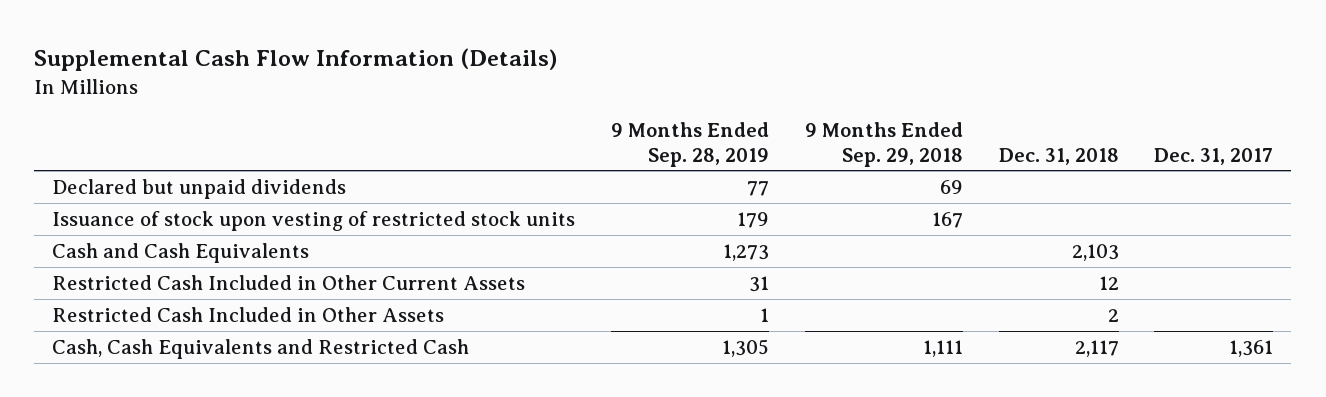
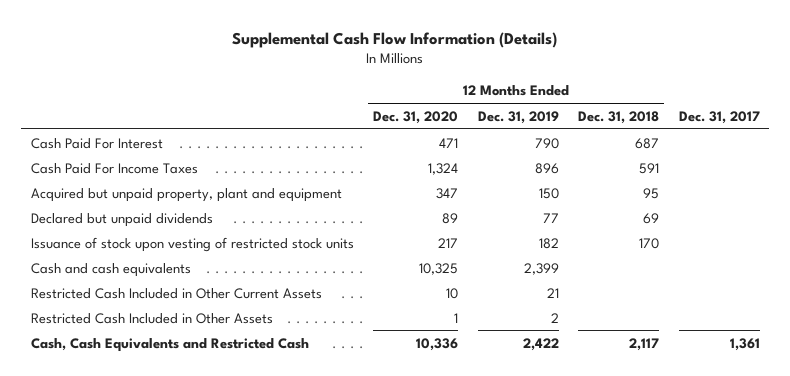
- | 9 Months Ended Sep. 28, 2019 | 9 Months Ended Sep. 29, 2018 | Dec. 31, 2018 | Dec. 31, 2017
+ | 12 Months Ended Dec. 31, 2020 | 12 Months Ended Dec. 31, 2019 | 12 Months Ended Dec. 31, 2018 | Dec. 31, 2017
+ Cash Paid For Interest | 471 | 790 | 687 |
+ Cash Paid For Income Taxes | 1,324 | 896 | 591 |
+ Acquired but unpaid property, plant and equipment | 347 | 150 | 95 |
- Cash and Cash Equivalents | 1,273 | | 2,103 |
+ Cash and cash equivalents | 10,325 | 2,399 | |

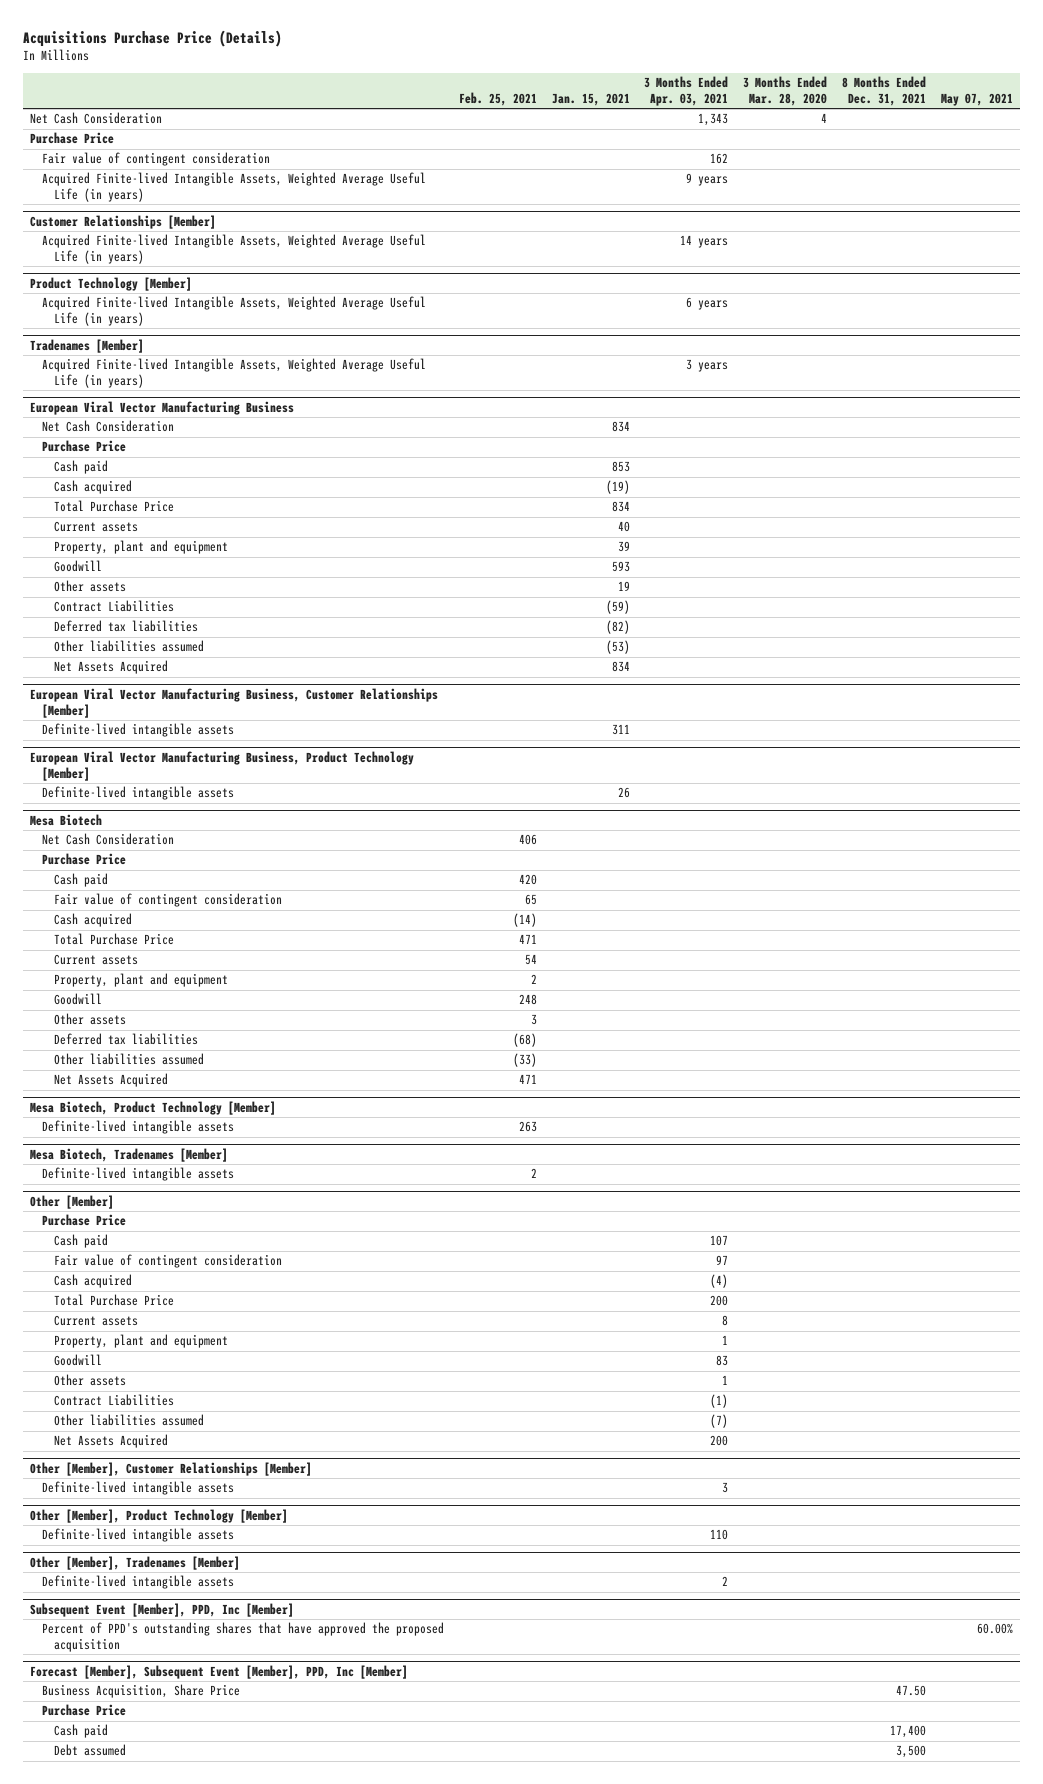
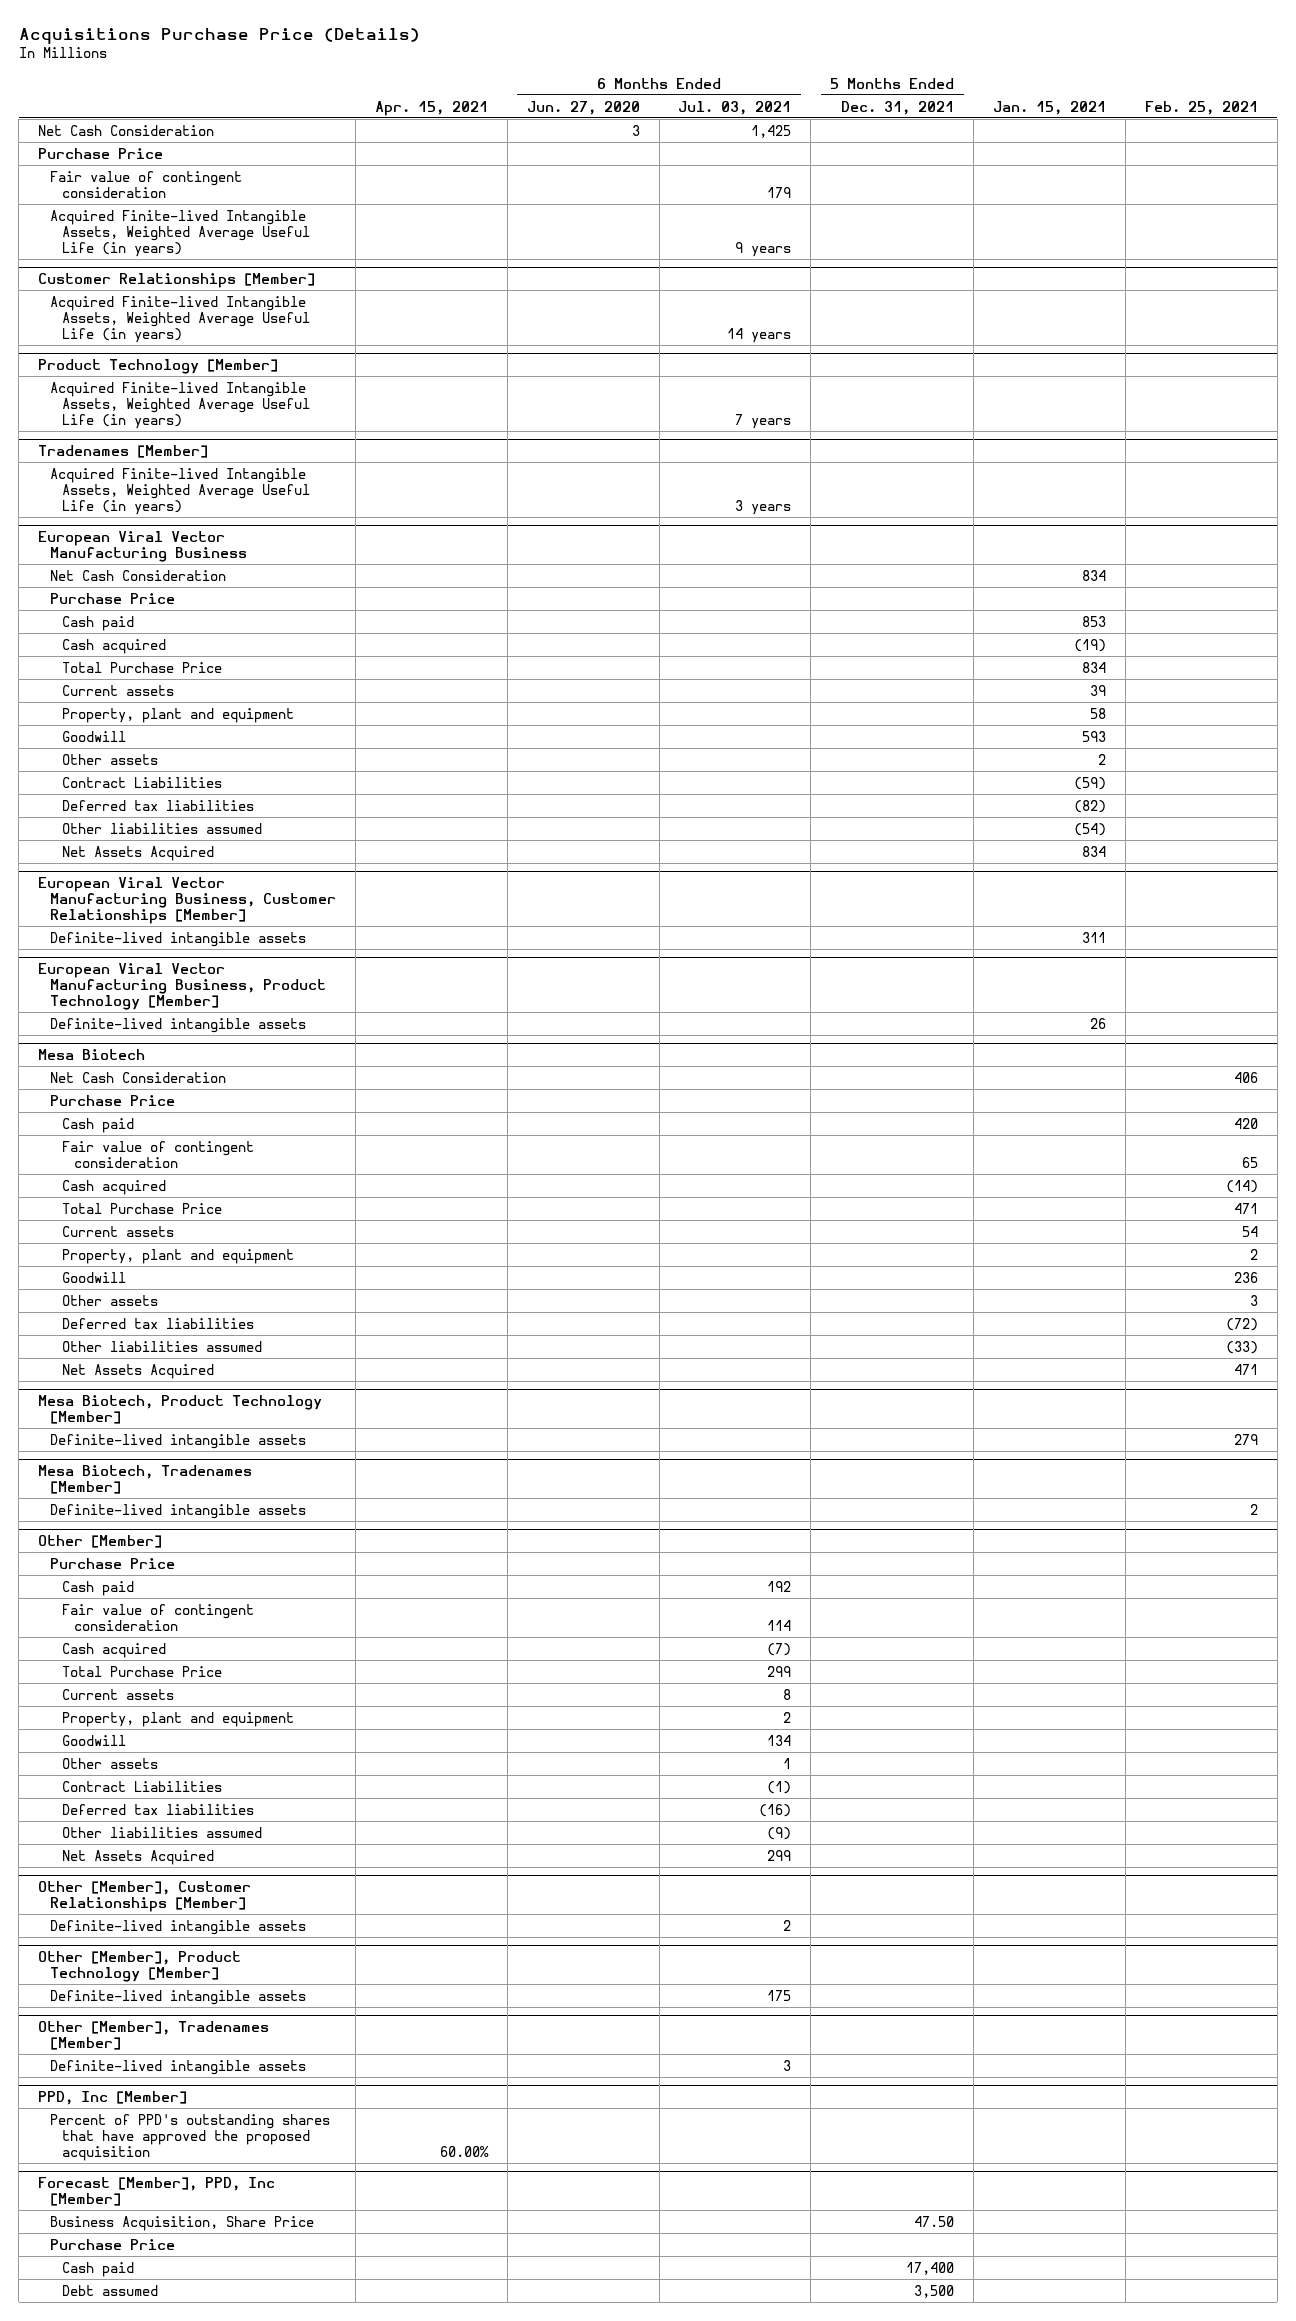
- | Feb. 25, 2021 | Jan. 15, 2021 | 3 Months Ended Apr. 03, 2021 | 3 Months Ended Mar. 28, 2020 | 8 Months Ended Dec. 31, 2021 | May 07, 2021
+ | Apr. 15, 2021 | 6 Months Ended Jun. 27, 2020 | 6 Months Ended Jul. 03, 2021 | 5 Months Ended Dec. 31, 2021 | Jan. 15, 2021 | Feb. 25, 2021
@ European Viral Vector Manufacturing Business
- Current assets | | 40 | | | |
- Property, plant and equipment | | 39 | | | |
+ Current assets | | | | | 39 |
+ Property, plant and equipment | | | | | 58 |
- Other assets | | 19 | | | |
+ Other assets | | | | | 2 |
- Other liabilities assumed | | (53) | | | |
+ Other liabilities assumed | | | | | (54) |
@ Mesa Biotech
- Goodwill | 248 | | | | |
+ Goodwill | | | | | | 236
- Deferred tax liabilities | (68) | | | | |
+ Deferred tax liabilities | | | | | | (72)
@ Mesa Biotech, Product Technology [Member]
- Definite-lived intangible assets | 263 | | | | |
+ Definite-lived intangible assets | | | | | | 279
@ Other [Member]
+ Deferred tax liabilities | | | (16) | | |
- Subsequent Event [Member], PPD, Inc [Member]
+ PPD, Inc [Member]
- Forecast [Member], Subsequent Event [Member], PPD, Inc [Member]
+ Forecast [Member], PPD, Inc [Member]

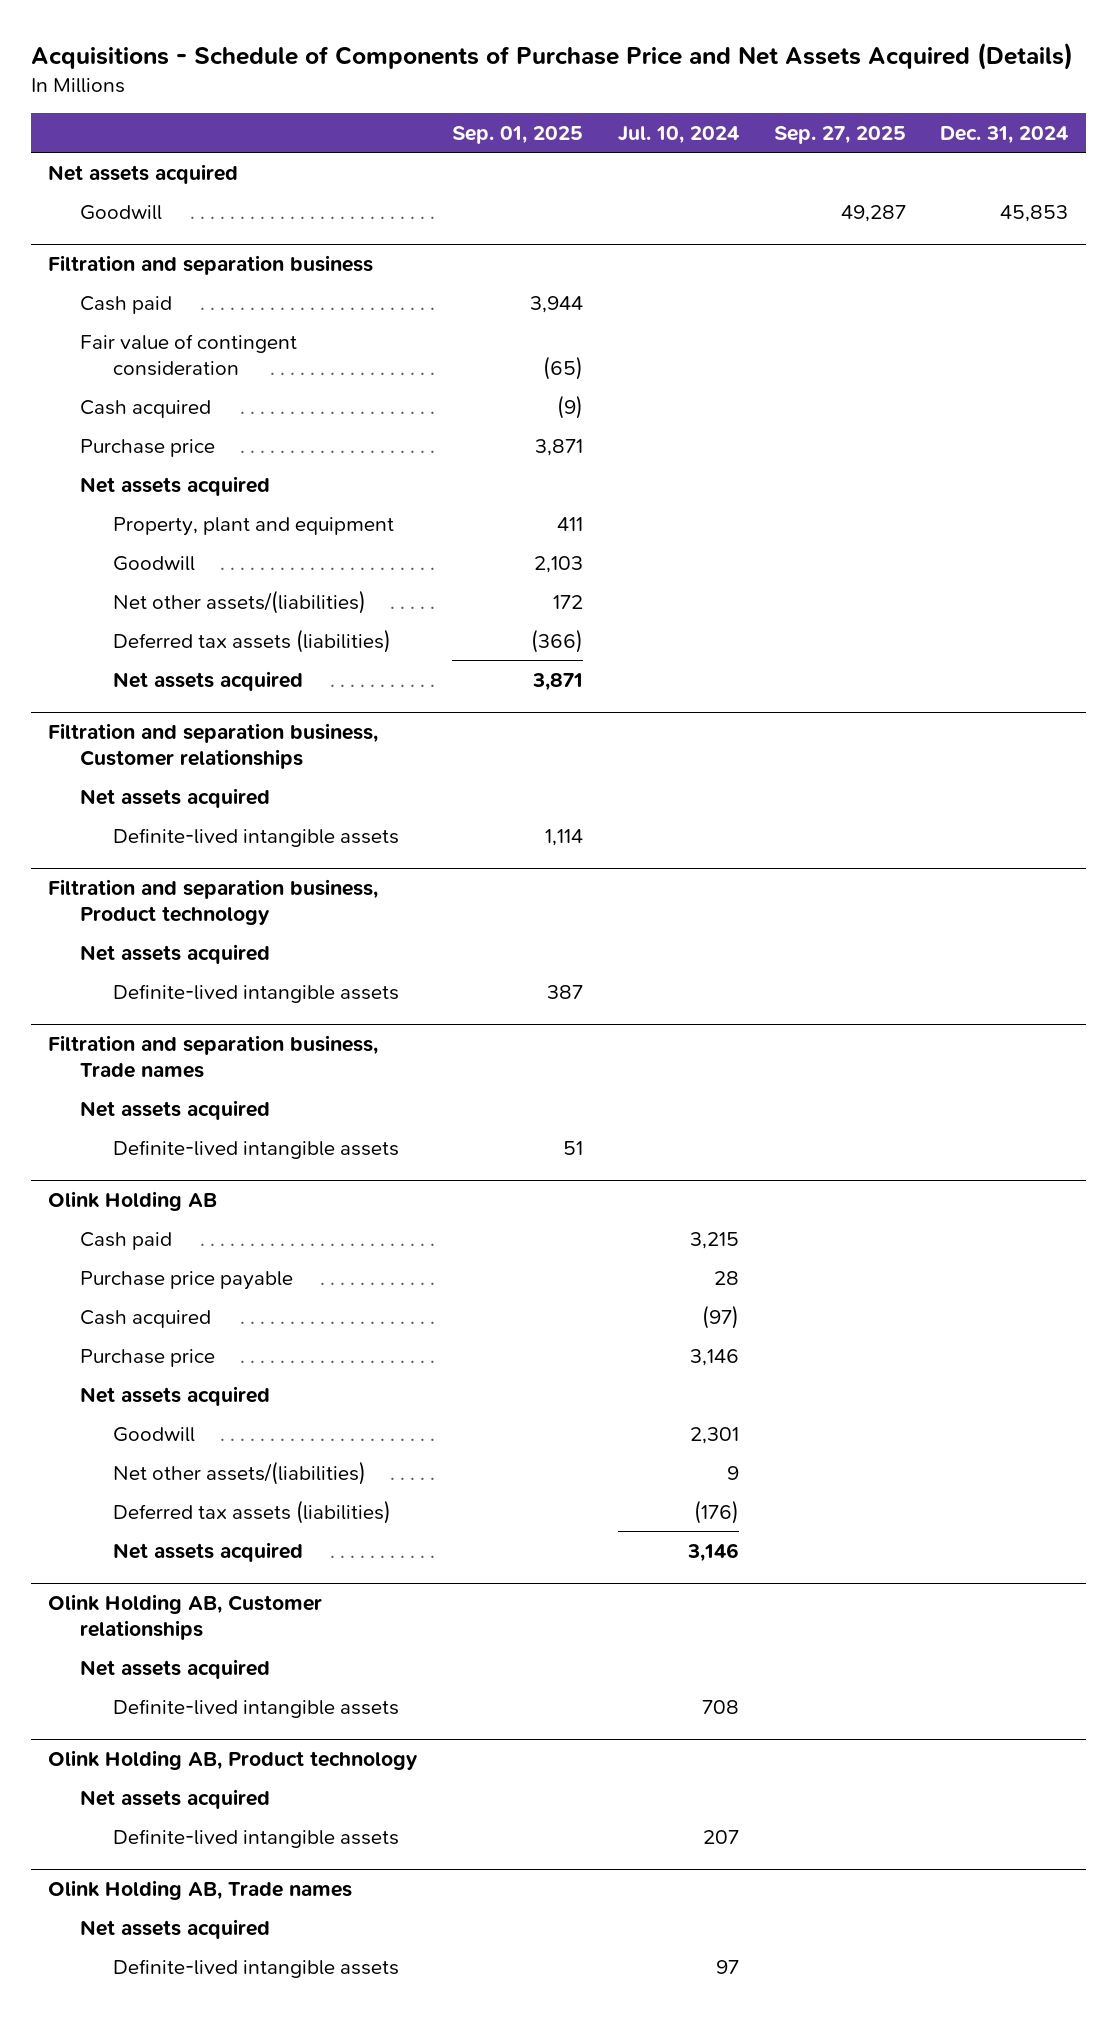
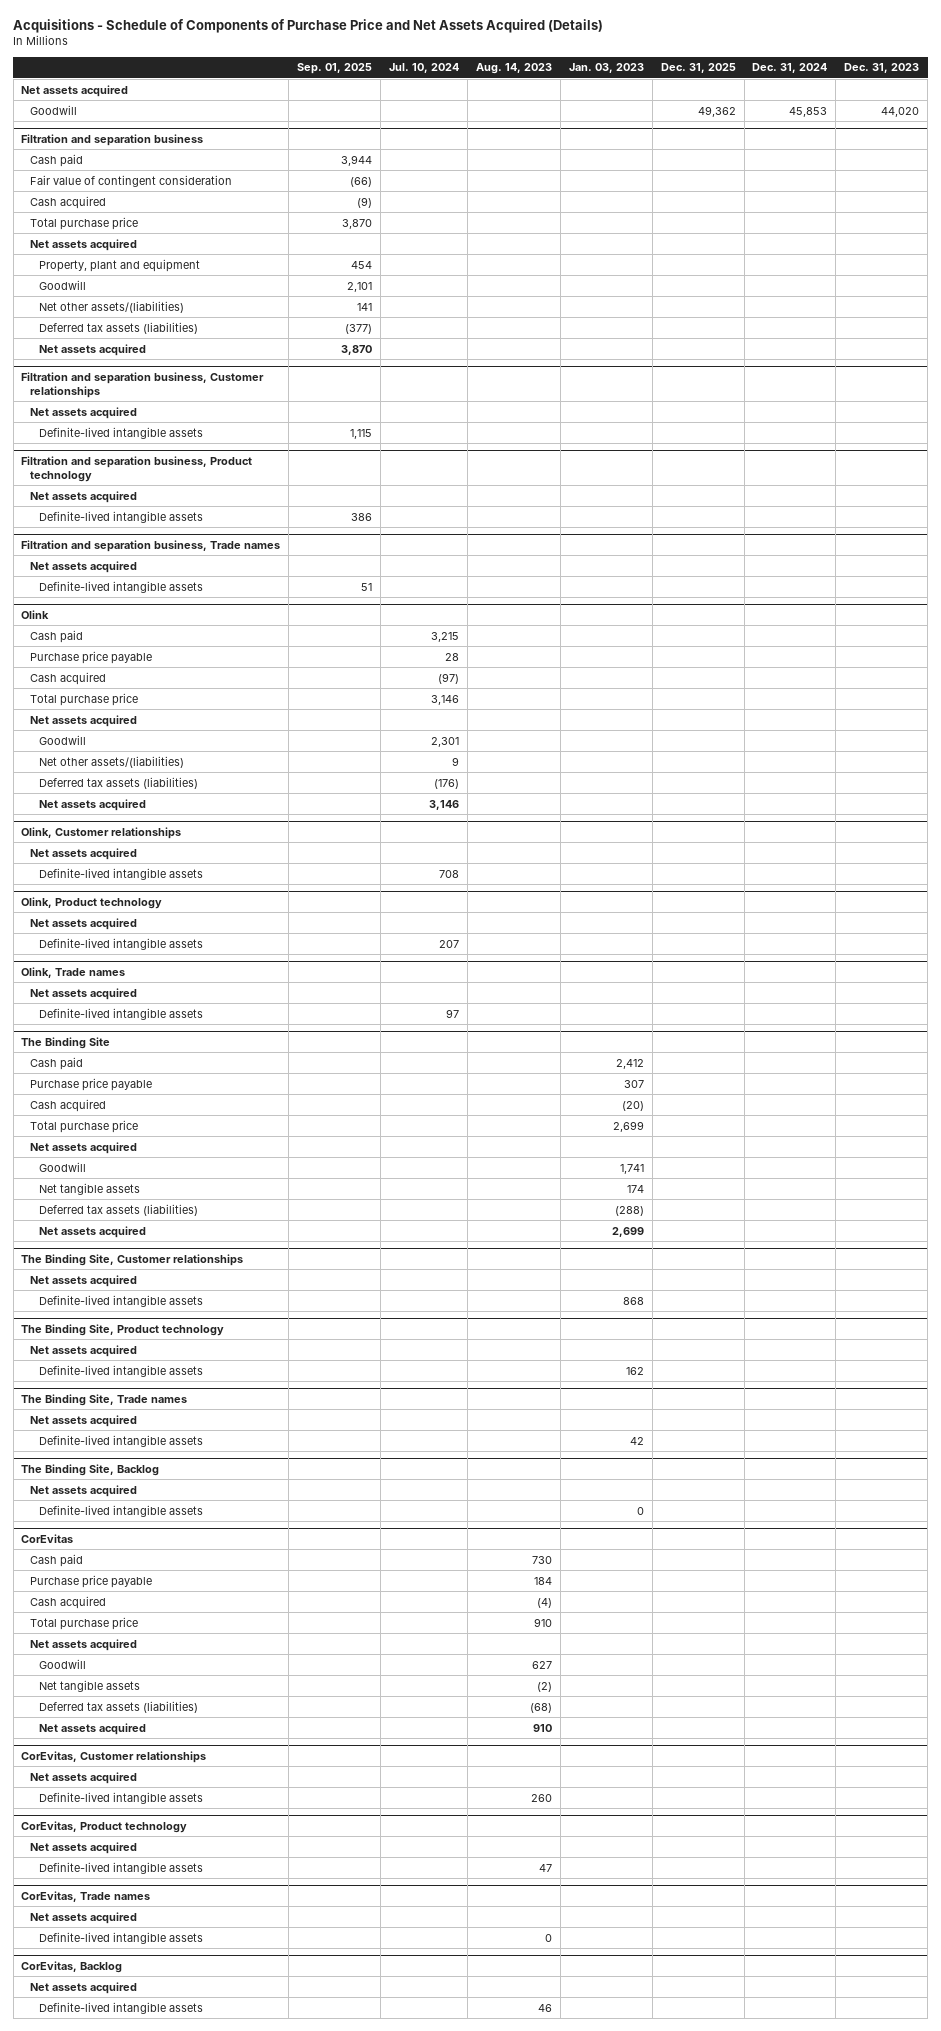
- | Sep. 01, 2025 | Jul. 10, 2024 | Sep. 27, 2025 | Dec. 31, 2024
+ | Sep. 01, 2025 | Jul. 10, 2024 | Aug. 14, 2023 | Jan. 03, 2023 | Dec. 31, 2025 | Dec. 31, 2024 | Dec. 31, 2023
@ Filtration and separation business
- Fair value of contingent consideration | (65) | | |
+ Fair value of contingent consideration | (66) | | | | | |
- Purchase price | 3,871 | | |
+ Total purchase price | 3,870 | | | | | |
- Property, plant and equipment | 411 | | |
- Goodwill | 2,103 | | |
- Net other assets/(liabilities) | 172 | | |
- Deferred tax assets (liabilities) | (366) | | |
- Net assets acquired | 3,871 | | |
+ Property, plant and equipment | 454 | | | | | |
+ Goodwill | 2,101 | | | | | |
+ Net other assets/(liabilities) | 141 | | | | | |
+ Deferred tax assets (liabilities) | (377) | | | | | |
+ Net assets acquired | 3,870 | | | | | |
@ Filtration and separation business, Customer relationships
- Definite-lived intangible assets | 1,114 | | |
+ Definite-lived intangible assets | 1,115 | | | | | |
@ Filtration and separation business, Product technology
- Definite-lived intangible assets | 387 | | |
+ Definite-lived intangible assets | 386 | | | | | |
- Olink Holding AB
+ Olink
- Purchase price | | 3,146 | |
+ Total purchase price | | 3,146 | | | | |
- Olink Holding AB, Customer relationships
+ Olink, Customer relationships
- Olink Holding AB, Product technology
+ Olink, Product technology
- Olink Holding AB, Trade names
+ Olink, Trade names
+ The Binding Site
+ Cash paid | | | | 2,412 | | |
+ Purchase price payable | | | | 307 | | |
+ Cash acquired | | | | (20) | | |
+ Total purchase price | | | | 2,699 | | |
+ Net assets acquired
+ Goodwill | | | | 1,741 | | |
+ Net tangible assets | | | | 174 | | |
+ Deferred tax assets (liabilities) | | | | (288) | | |
+ Net assets acquired | | | | 2,699 | | |
+ The Binding Site, Customer relationships
+ Net assets acquired
+ Definite-lived intangible assets | | | | 868 | | |
+ The Binding Site, Product technology
+ Net assets acquired
+ Definite-lived intangible assets | | | | 162 | | |
+ The Binding Site, Trade names
+ Net assets acquired
+ Definite-lived intangible assets | | | | 42 | | |
+ The Binding Site, Backlog
+ Net assets acquired
+ Definite-lived intangible assets | | | | 0 | | |
+ CorEvitas
+ Cash paid | | | 730 | | | |
+ Purchase price payable | | | 184 | | | |
+ Cash acquired | | | (4) | | | |
+ Total purchase price | | | 910 | | | |
+ Net assets acquired
+ Goodwill | | | 627 | | | |
+ Net tangible assets | | | (2) | | | |
+ Deferred tax assets (liabilities) | | | (68) | | | |
+ Net assets acquired | | | 910 | | | |
+ CorEvitas, Customer relationships
+ Net assets acquired
+ Definite-lived intangible assets | | | 260 | | | |
+ CorEvitas, Product technology
+ Net assets acquired
+ Definite-lived intangible assets | | | 47 | | | |
+ CorEvitas, Trade names
+ Net assets acquired
+ Definite-lived intangible assets | | | 0 | | | |
+ CorEvitas, Backlog
+ Net assets acquired
+ Definite-lived intangible assets | | | 46 | | | |

